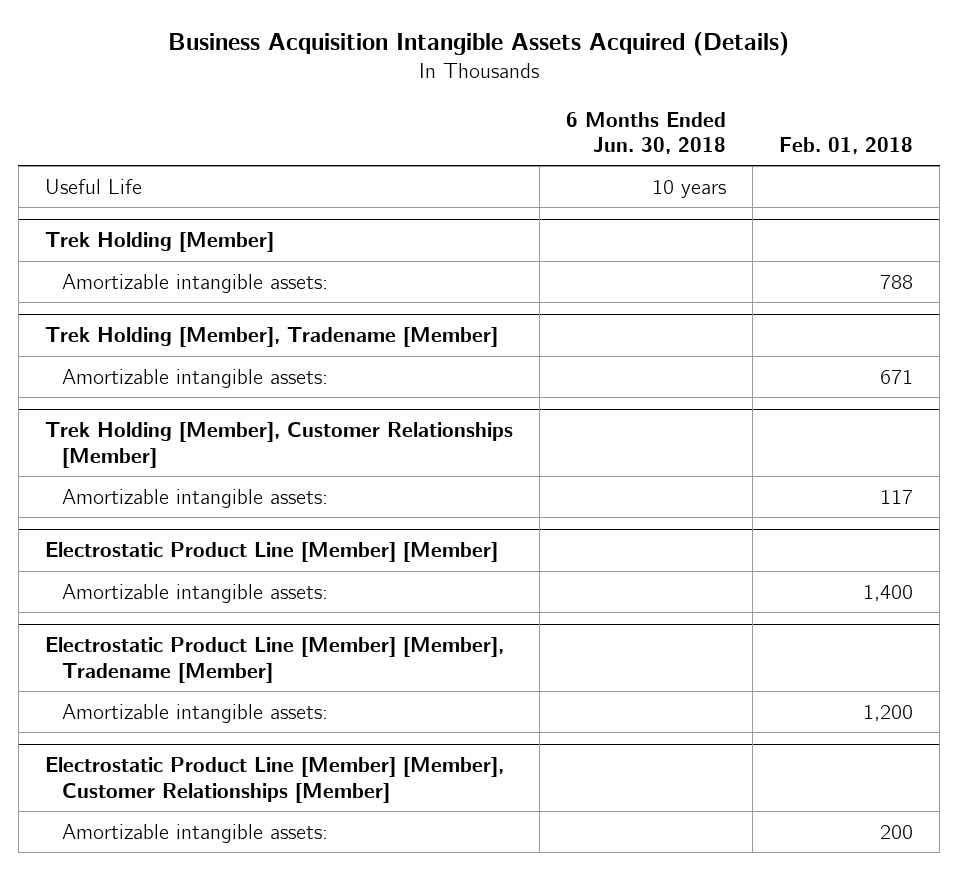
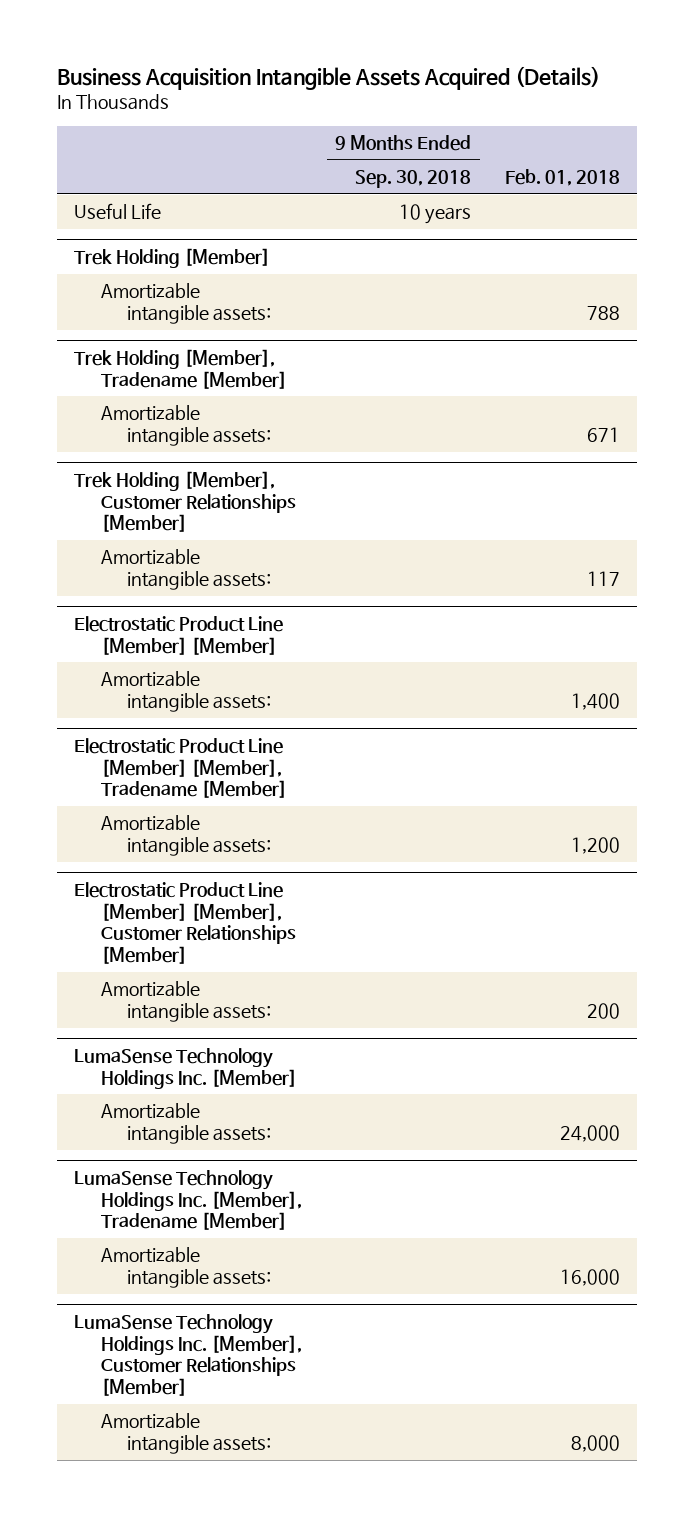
- | 6 Months Ended Jun. 30, 2018 | Feb. 01, 2018
+ | 9 Months Ended Sep. 30, 2018 | Feb. 01, 2018
+ LumaSense Technology Holdings Inc. [Member]
+ Amortizable intangible assets: | | 24,000
+ LumaSense Technology Holdings Inc. [Member], Tradename [Member]
+ Amortizable intangible assets: | | 16,000
+ LumaSense Technology Holdings Inc. [Member], Customer Relationships [Member]
+ Amortizable intangible assets: | | 8,000

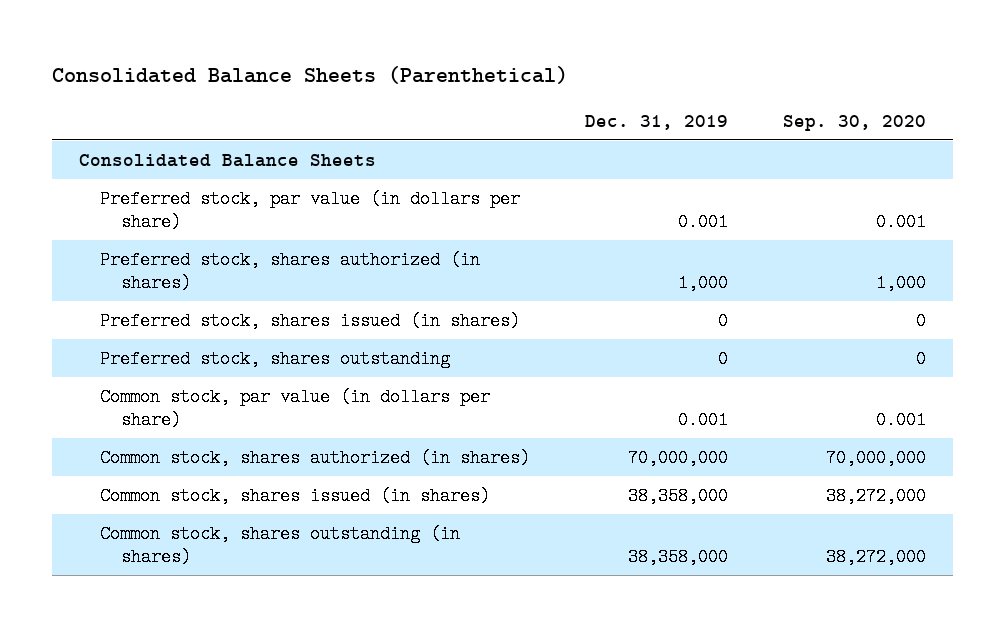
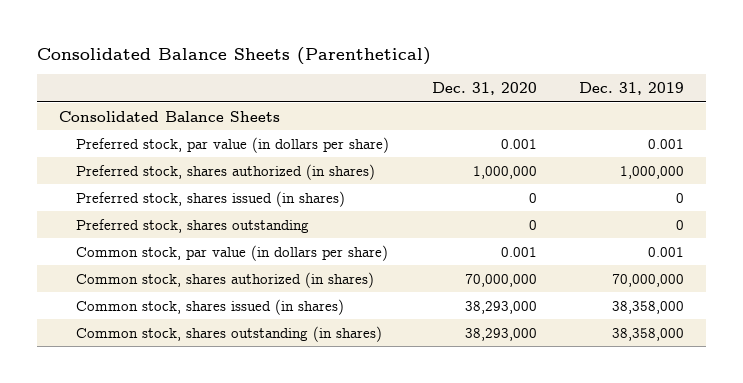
- | Dec. 31, 2019 | Sep. 30, 2020
+ | Dec. 31, 2020 | Dec. 31, 2019
- Preferred stock, shares authorized (in shares) | 1,000 | 1,000
+ Preferred stock, shares authorized (in shares) | 1,000,000 | 1,000,000

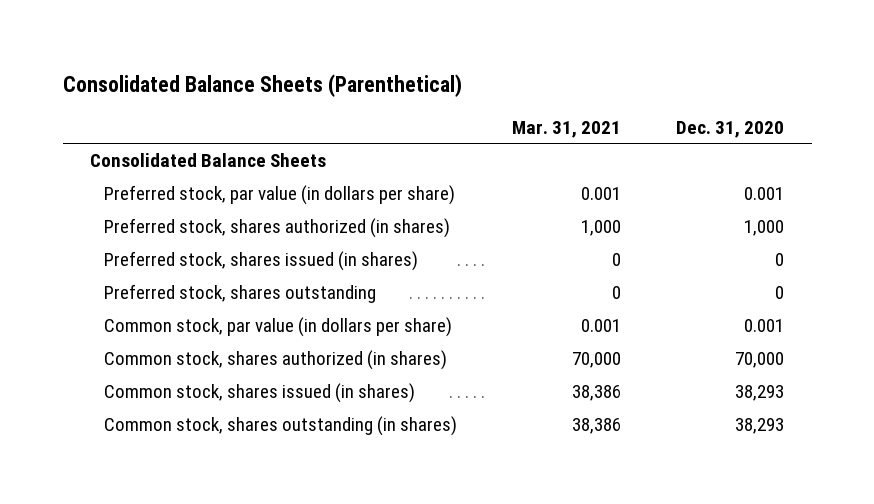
- | Dec. 31, 2020 | Dec. 31, 2019
+ | Mar. 31, 2021 | Dec. 31, 2020
- Preferred stock, shares authorized (in shares) | 1,000,000 | 1,000,000
+ Preferred stock, shares authorized (in shares) | 1,000 | 1,000
- Common stock, shares authorized (in shares) | 70,000,000 | 70,000,000
- Common stock, shares issued (in shares) | 38,293,000 | 38,358,000
- Common stock, shares outstanding (in shares) | 38,293,000 | 38,358,000
+ Common stock, shares authorized (in shares) | 70,000 | 70,000
+ Common stock, shares issued (in shares) | 38,386 | 38,293
+ Common stock, shares outstanding (in shares) | 38,386 | 38,293

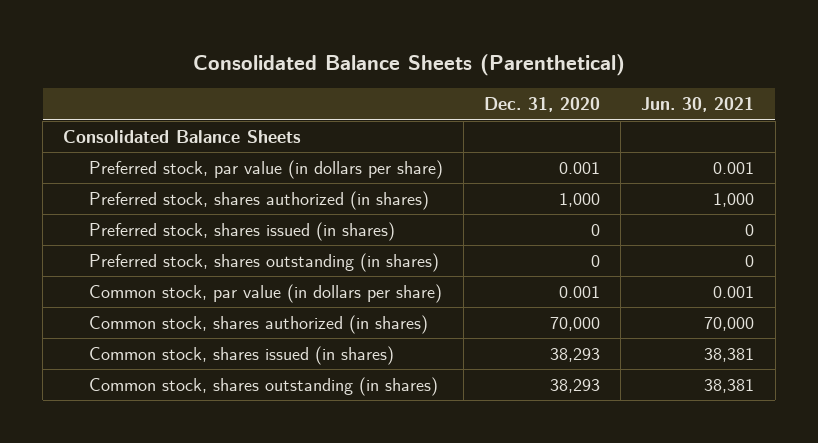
- | Mar. 31, 2021 | Dec. 31, 2020
+ | Dec. 31, 2020 | Jun. 30, 2021
- Preferred stock, shares outstanding | 0 | 0
+ Preferred stock, shares outstanding (in shares) | 0 | 0

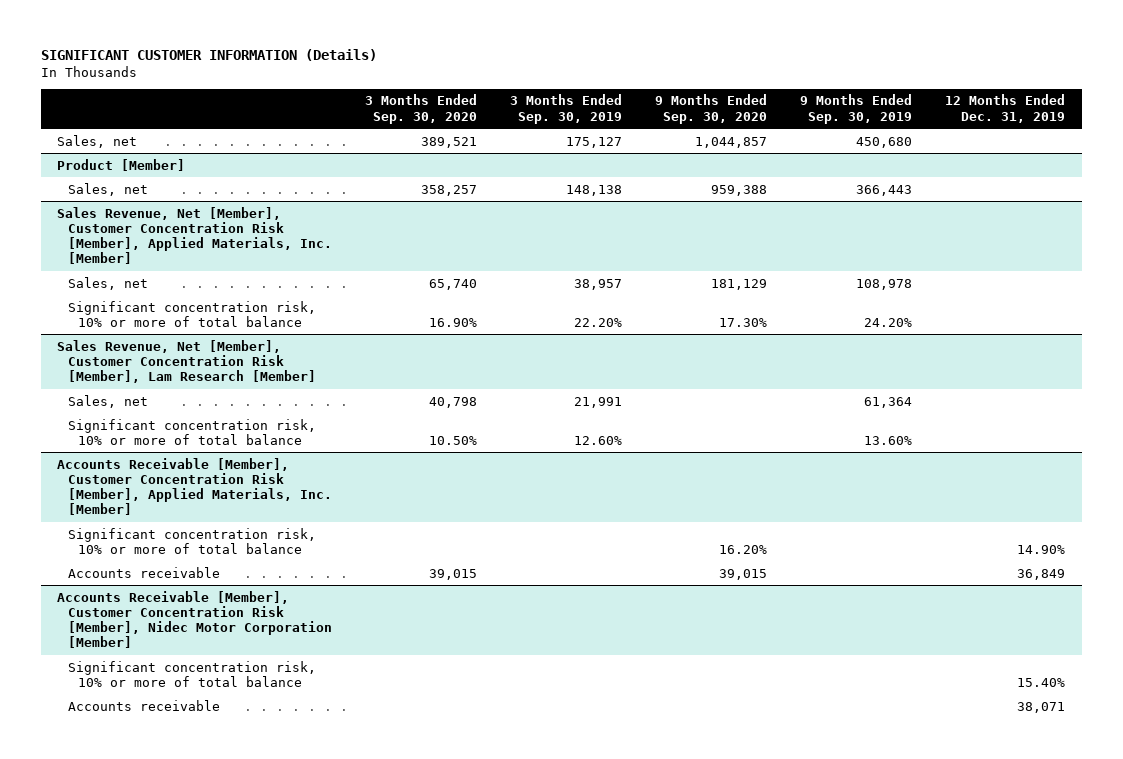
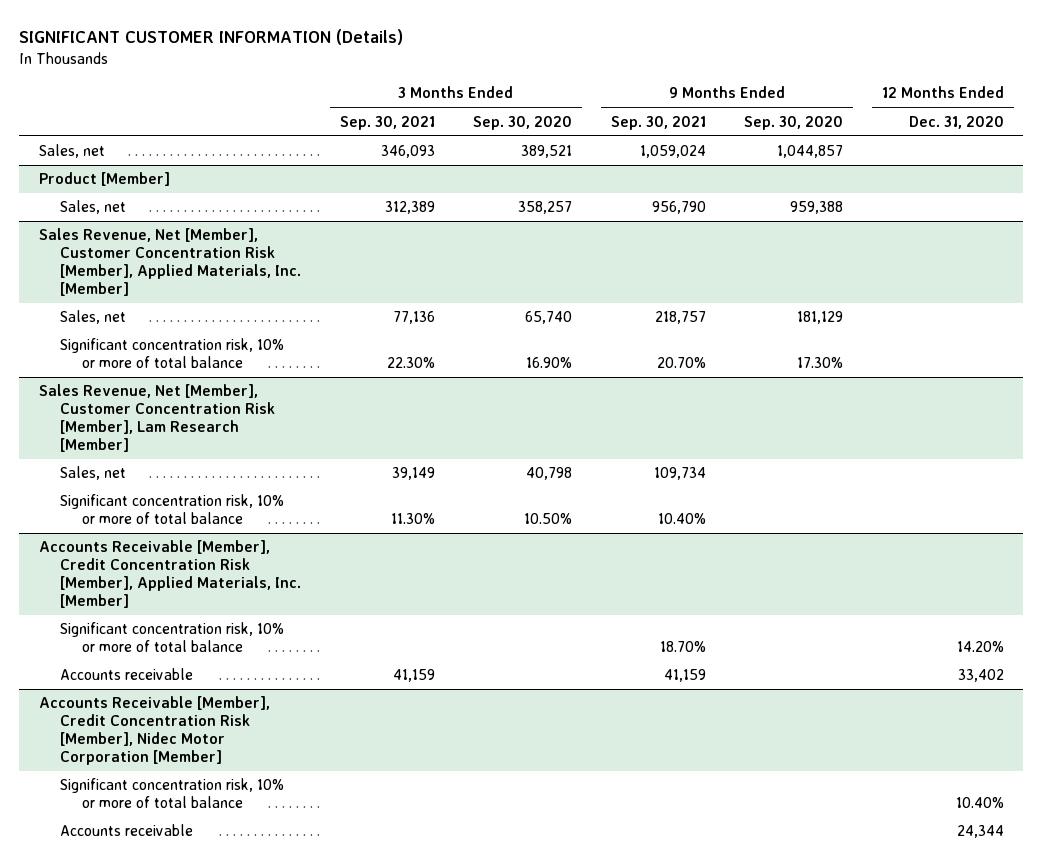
- | 3 Months Ended Sep. 30, 2020 | 3 Months Ended Sep. 30, 2019 | 9 Months Ended Sep. 30, 2020 | 9 Months Ended Sep. 30, 2019 | 12 Months Ended Dec. 31, 2019
+ | 3 Months Ended Sep. 30, 2021 | 3 Months Ended Sep. 30, 2020 | 9 Months Ended Sep. 30, 2021 | 9 Months Ended Sep. 30, 2020 | 12 Months Ended Dec. 31, 2020
- Accounts Receivable [Member], Customer Concentration Risk [Member], Applied Materials, Inc. [Member]
- Significant concentration risk, 10% or more of total balance | | | 16.20% | | 14.90%
- Accounts receivable | 39,015 | | 39,015 | | 36,849
- Accounts Receivable [Member], Customer Concentration Risk [Member], Nidec Motor Corporation [Member]
+ Accounts Receivable [Member], Credit Concentration Risk [Member], Applied Materials, Inc. [Member]
+ Accounts Receivable [Member], Credit Concentration Risk [Member], Nidec Motor Corporation [Member]
+ Significant concentration risk, 10% or more of total balance | | | | | 10.40%
+ Accounts receivable | | | | | 24,344

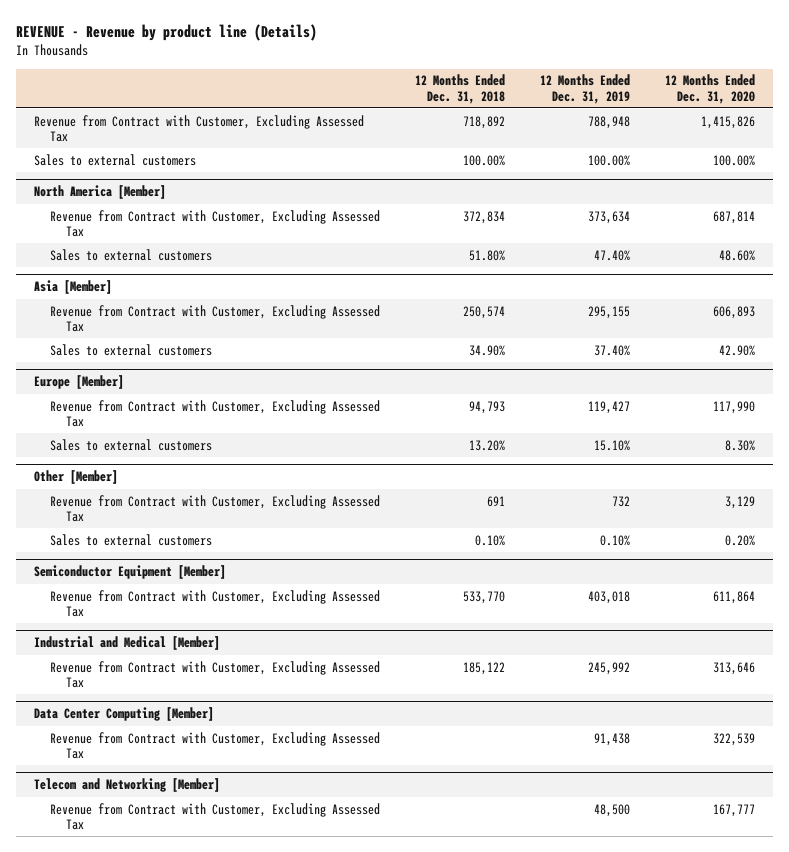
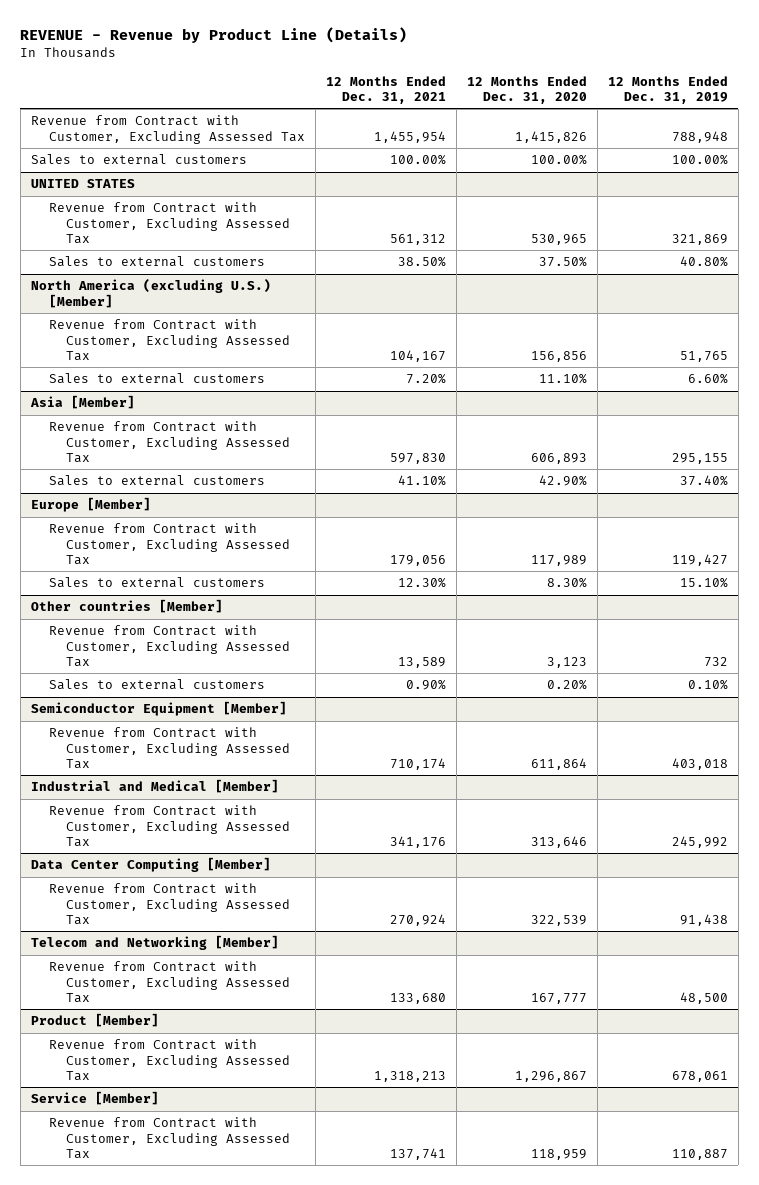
- REVENUE - Revenue by product line (Details)
+ REVENUE - Revenue by Product Line (Details)
- | 12 Months Ended Dec. 31, 2018 | 12 Months Ended Dec. 31, 2019 | 12 Months Ended Dec. 31, 2020
+ | 12 Months Ended Dec. 31, 2021 | 12 Months Ended Dec. 31, 2020 | 12 Months Ended Dec. 31, 2019
- North America [Member]
- Revenue from Contract with Customer, Excluding Assessed Tax | 372,834 | 373,634 | 687,814
- Sales to external customers | 51.80% | 47.40% | 48.60%
+ UNITED STATES
+ Revenue from Contract with Customer, Excluding Assessed Tax | 561,312 | 530,965 | 321,869
+ Sales to external customers | 38.50% | 37.50% | 40.80%
+ North America (excluding U.S.) [Member]
+ Revenue from Contract with Customer, Excluding Assessed Tax | 104,167 | 156,856 | 51,765
+ Sales to external customers | 7.20% | 11.10% | 6.60%
@ Europe [Member]
- Revenue from Contract with Customer, Excluding Assessed Tax | 94,793 | 119,427 | 117,990
+ Revenue from Contract with Customer, Excluding Assessed Tax | 179,056 | 117,989 | 119,427
- Other [Member]
- Revenue from Contract with Customer, Excluding Assessed Tax | 691 | 732 | 3,129
+ Other countries [Member]
+ Revenue from Contract with Customer, Excluding Assessed Tax | 13,589 | 3,123 | 732
+ Product [Member]
+ Revenue from Contract with Customer, Excluding Assessed Tax | 1,318,213 | 1,296,867 | 678,061
+ Service [Member]
+ Revenue from Contract with Customer, Excluding Assessed Tax | 137,741 | 118,959 | 110,887

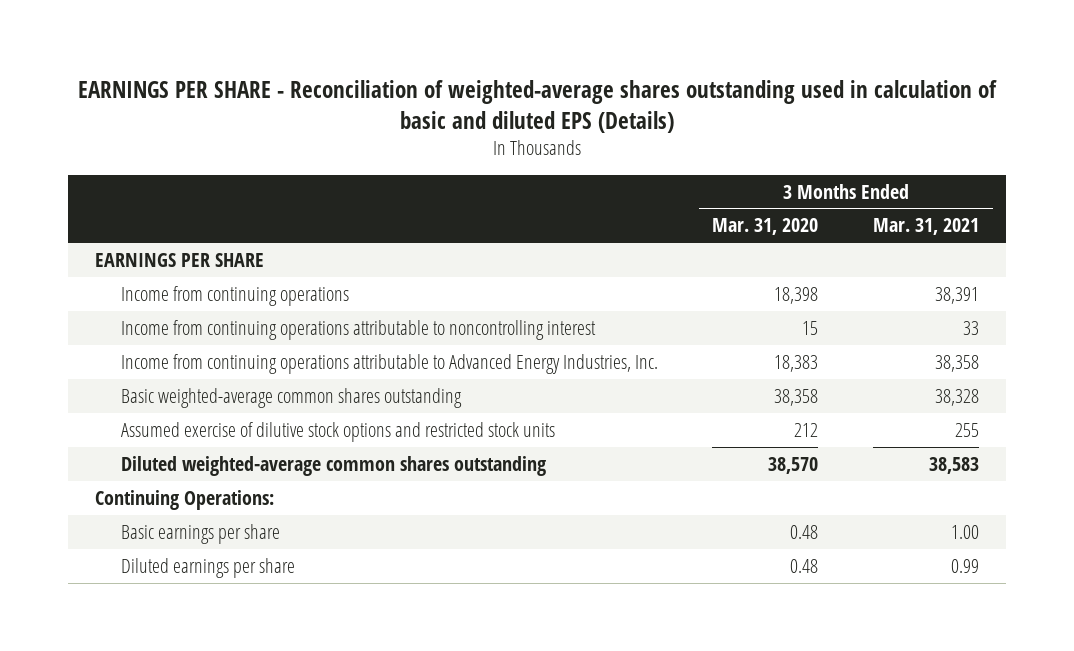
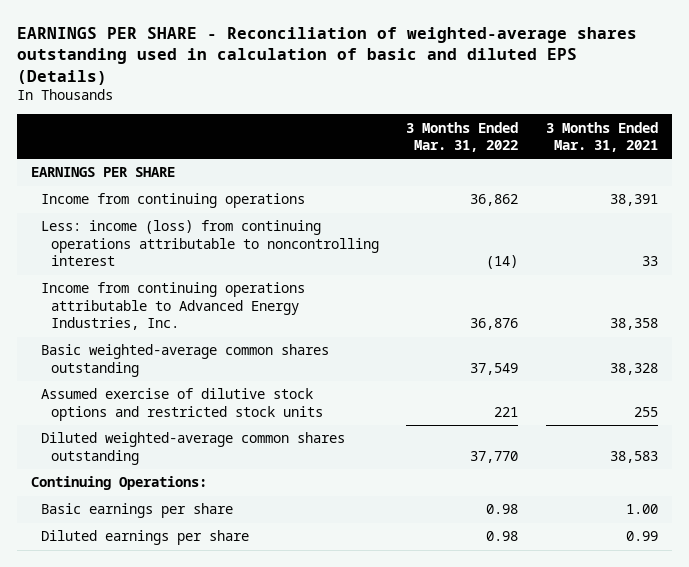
- | 3 Months Ended Mar. 31, 2020 | 3 Months Ended Mar. 31, 2021
+ | 3 Months Ended Mar. 31, 2022 | 3 Months Ended Mar. 31, 2021
- Income from continuing operations attributable to noncontrolling interest | 15 | 33
+ Less: income (loss) from continuing operations attributable to noncontrolling interest | (14) | 33

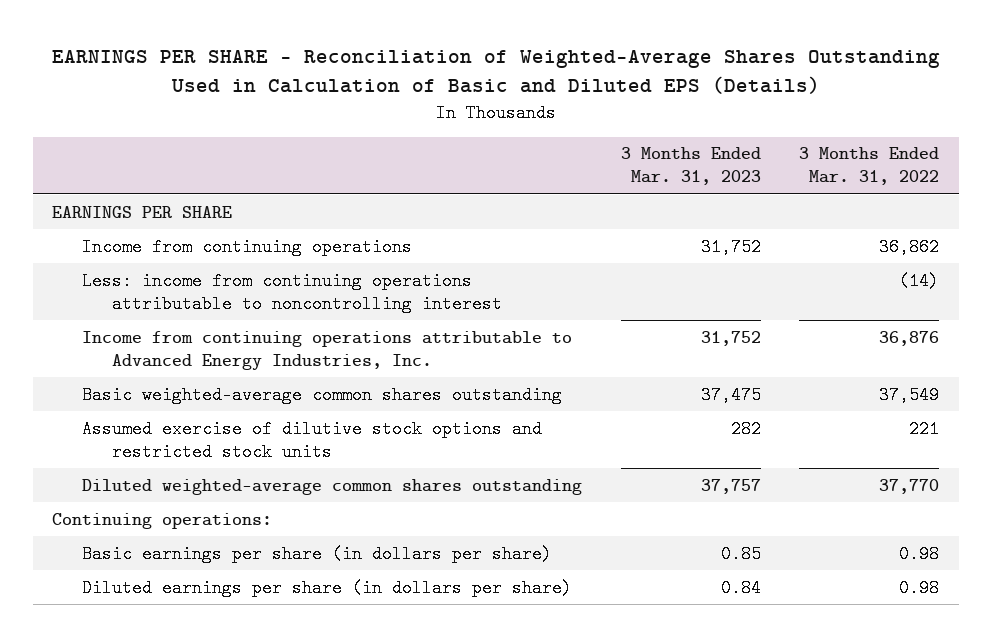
- EARNINGS PER SHARE - Reconciliation of weighted-average shares outstanding used in calculation of basic and diluted EPS (Details)
+ EARNINGS PER SHARE - Reconciliation of Weighted-Average Shares Outstanding Used in Calculation of Basic and Diluted EPS (Details)
- | 3 Months Ended Mar. 31, 2022 | 3 Months Ended Mar. 31, 2021
+ | 3 Months Ended Mar. 31, 2023 | 3 Months Ended Mar. 31, 2022
- Less: income (loss) from continuing operations attributable to noncontrolling interest | (14) | 33
+ Less: income from continuing operations attributable to noncontrolling interest | | (14)
- Continuing Operations:
- Basic earnings per share | 0.98 | 1.00
- Diluted earnings per share | 0.98 | 0.99
+ Continuing operations:
+ Basic earnings per share (in dollars per share) | 0.85 | 0.98
+ Diluted earnings per share (in dollars per share) | 0.84 | 0.98

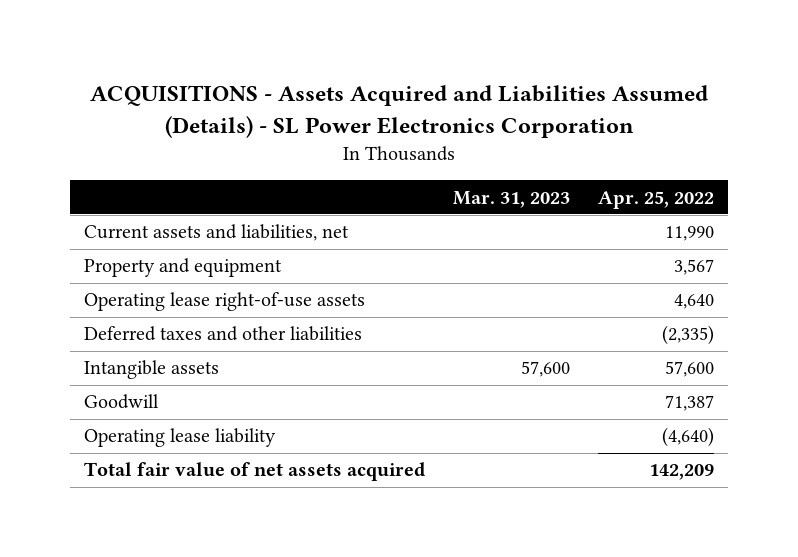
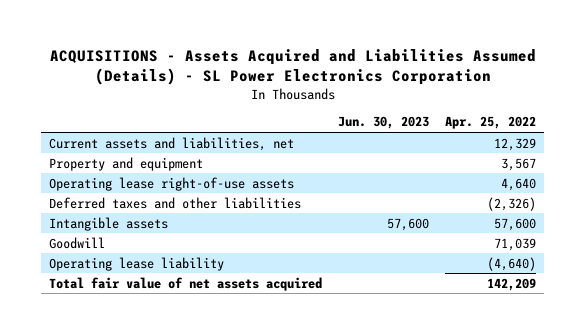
- | Mar. 31, 2023 | Apr. 25, 2022
+ | Jun. 30, 2023 | Apr. 25, 2022
- Current assets and liabilities, net | | 11,990
+ Current assets and liabilities, net | | 12,329
- Deferred taxes and other liabilities | | (2,335)
+ Deferred taxes and other liabilities | | (2,326)
- Goodwill | | 71,387
+ Goodwill | | 71,039

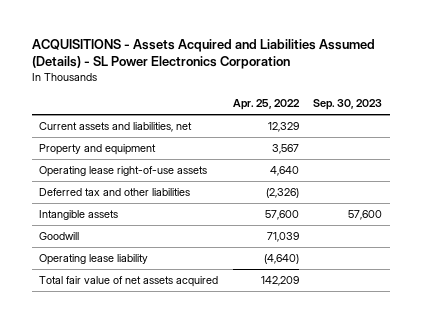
- | Jun. 30, 2023 | Apr. 25, 2022
+ | Apr. 25, 2022 | Sep. 30, 2023
- Deferred taxes and other liabilities | | (2,326)
+ Deferred tax and other liabilities | (2,326) |

